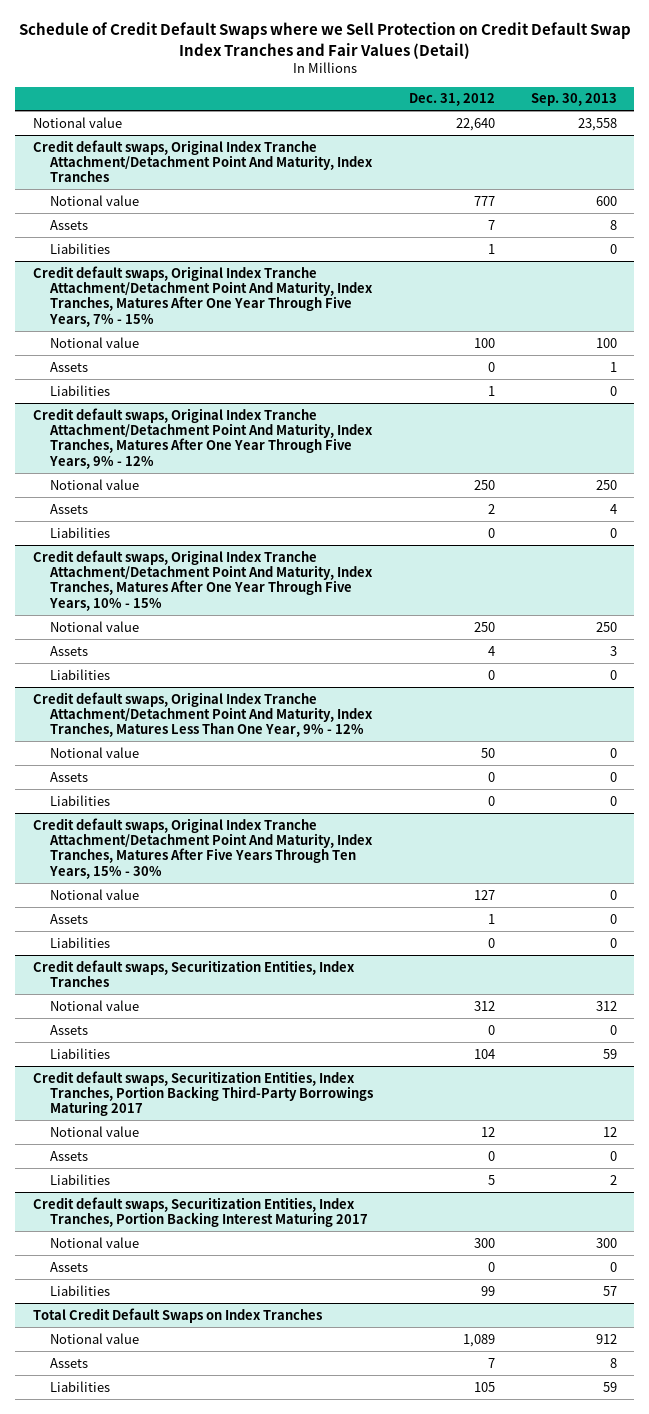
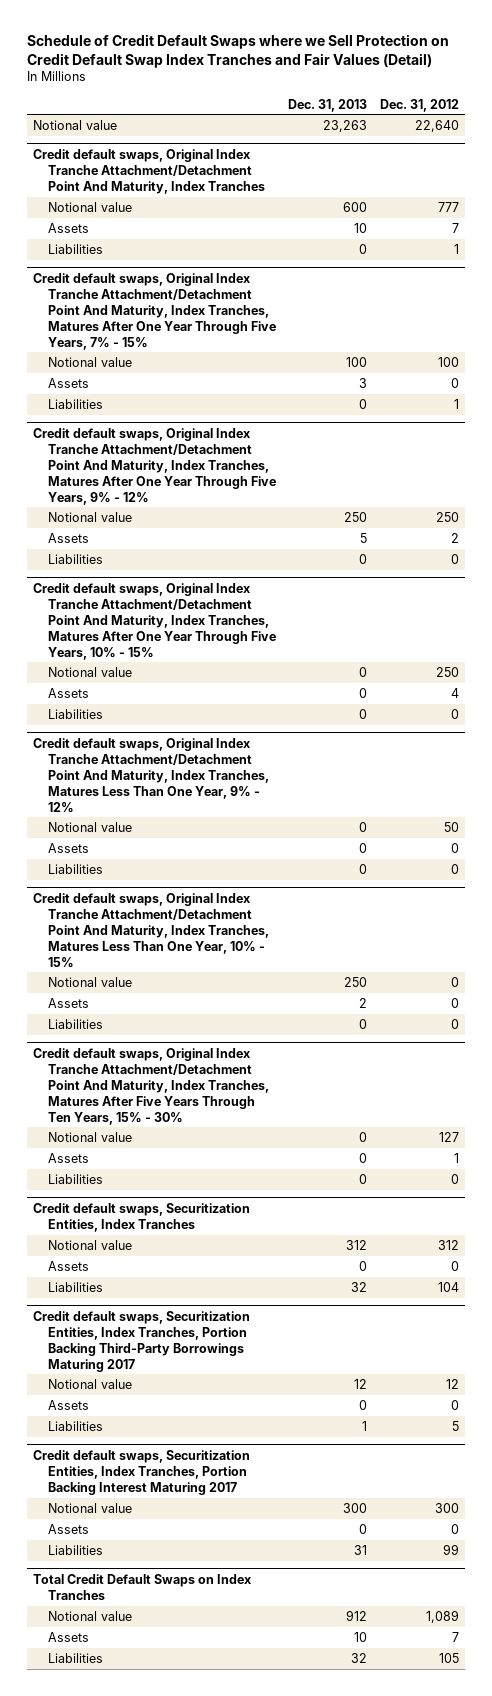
- | Dec. 31, 2012 | Sep. 30, 2013
+ | Dec. 31, 2013 | Dec. 31, 2012
+ Credit default swaps, Original Index Tranche Attachment/Detachment Point And Maturity, Index Tranches, Matures Less Than One Year, 10% - 15%
+ Notional value | 250 | 0
+ Assets | 2 | 0
+ Liabilities | 0 | 0

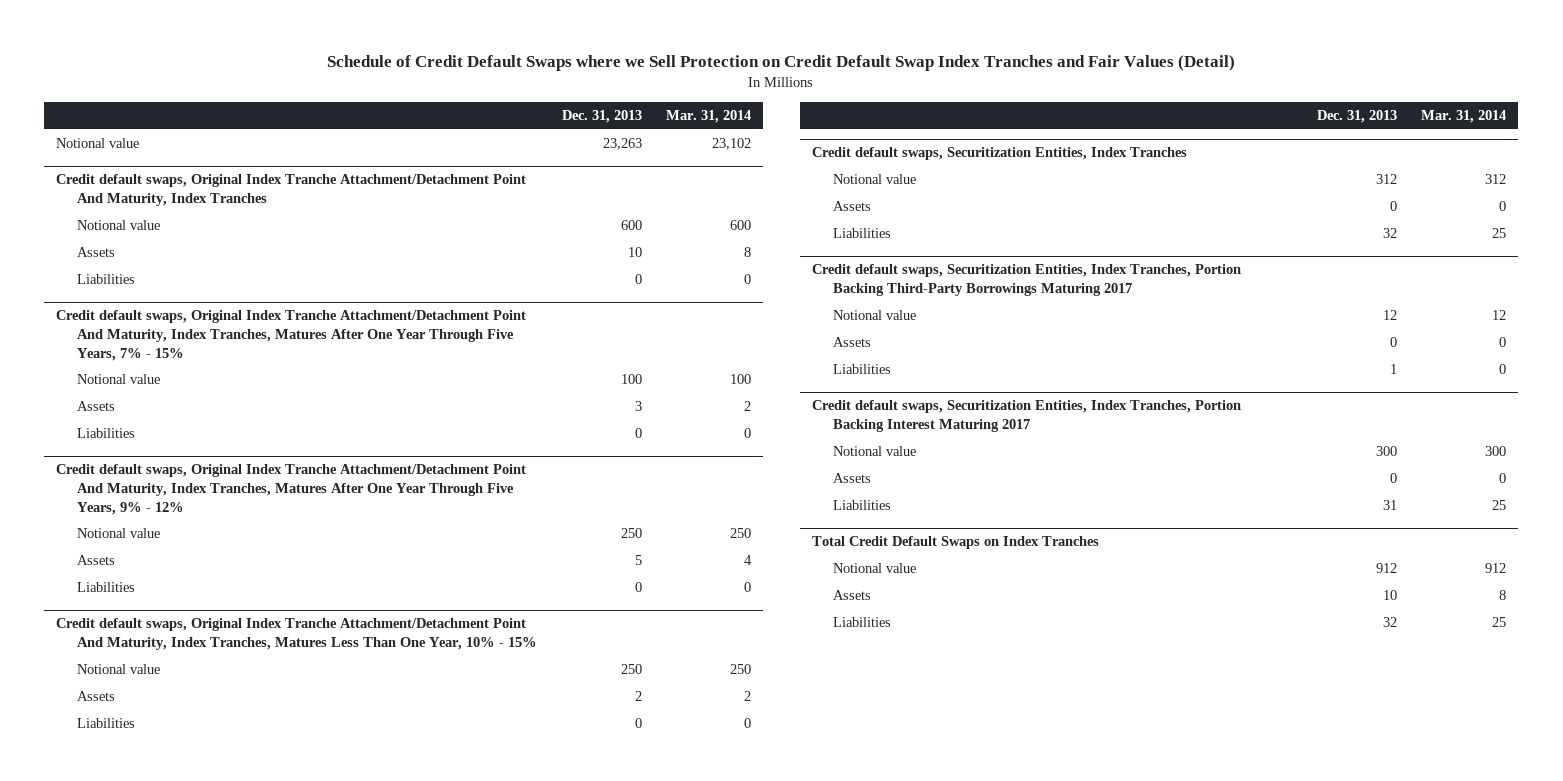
- | Dec. 31, 2013 | Dec. 31, 2012
+ | Dec. 31, 2013 | Mar. 31, 2014
- Credit default swaps, Original Index Tranche Attachment/Detachment Point And Maturity, Index Tranches, Matures After One Year Through Five Years, 10% - 15%
- Notional value | 0 | 250
- Assets | 0 | 4
- Liabilities | 0 | 0
- Credit default swaps, Original Index Tranche Attachment/Detachment Point And Maturity, Index Tranches, Matures Less Than One Year, 9% - 12%
- Notional value | 0 | 50
- Assets | 0 | 0
- Liabilities | 0 | 0
- Credit default swaps, Original Index Tranche Attachment/Detachment Point And Maturity, Index Tranches, Matures After Five Years Through Ten Years, 15% - 30%
- Notional value | 0 | 127
- Assets | 0 | 1
- Liabilities | 0 | 0

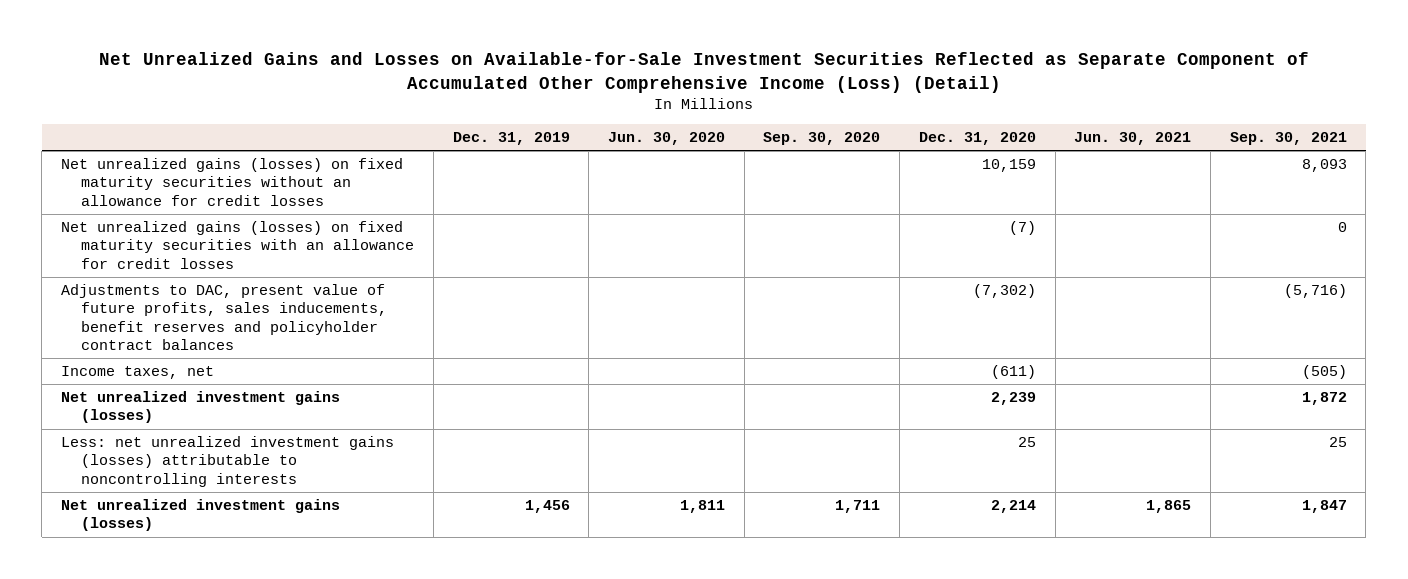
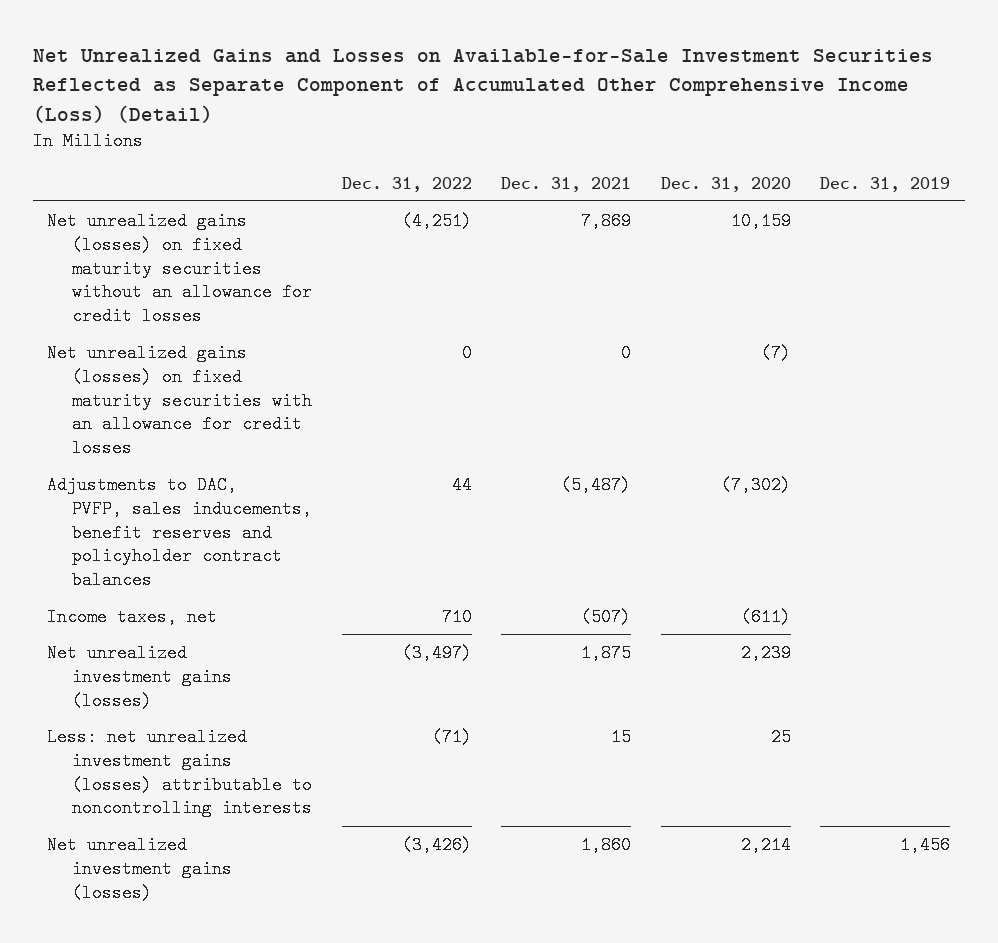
- | Dec. 31, 2019 | Jun. 30, 2020 | Sep. 30, 2020 | Dec. 31, 2020 | Jun. 30, 2021 | Sep. 30, 2021
+ | Dec. 31, 2022 | Dec. 31, 2021 | Dec. 31, 2020 | Dec. 31, 2019
- Adjustments to DAC, present value of future profits, sales inducements, benefit reserves and policyholder contract balances | | | | (7,302) | | (5,716)
+ Adjustments to DAC, PVFP, sales inducements, benefit reserves and policyholder contract balances | 44 | (5,487) | (7,302) |

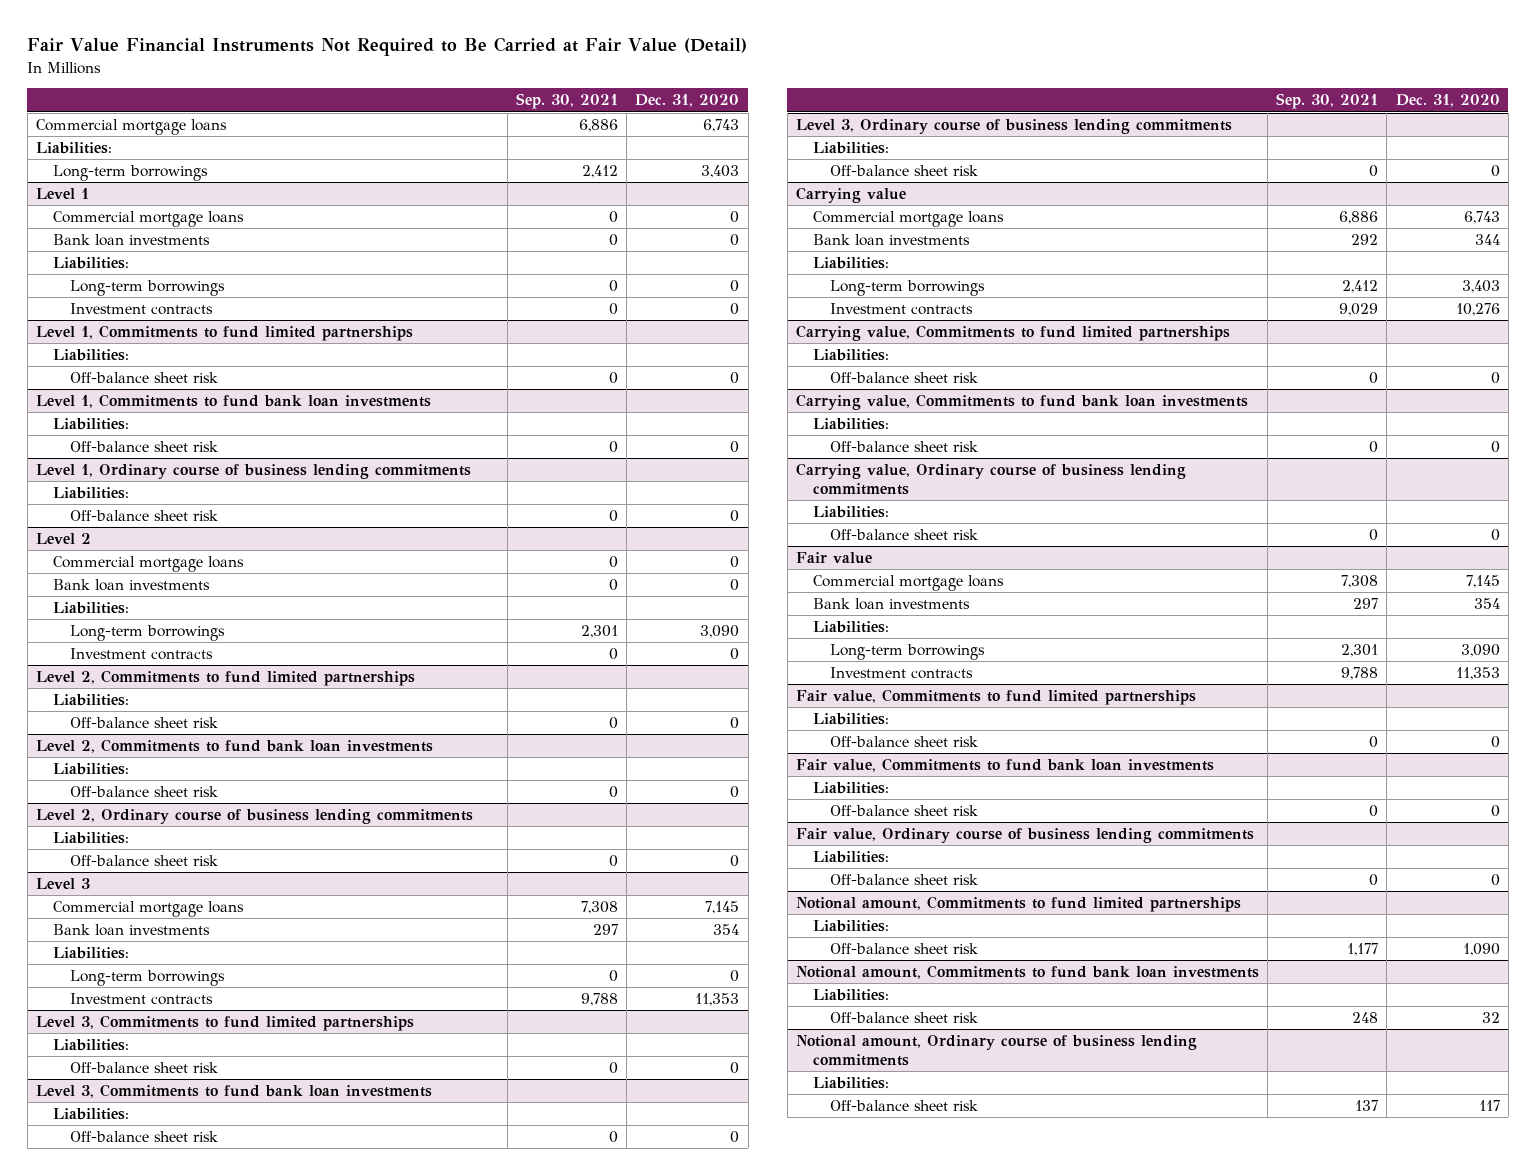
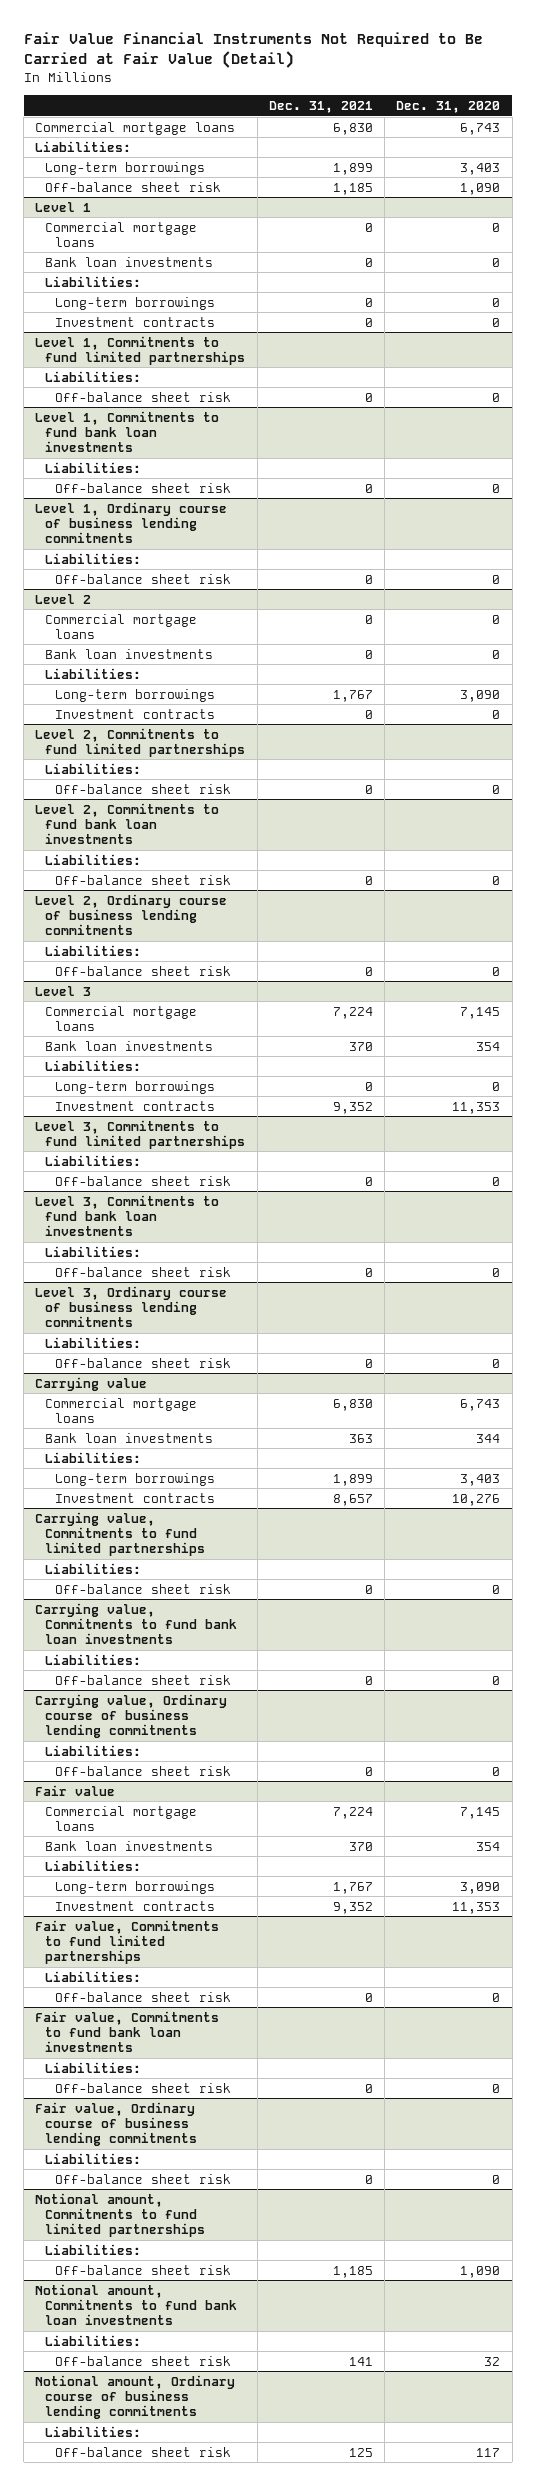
- | Sep. 30, 2021 | Dec. 31, 2020
+ | Dec. 31, 2021 | Dec. 31, 2020
+ Off-balance sheet risk | 1,185 | 1,090

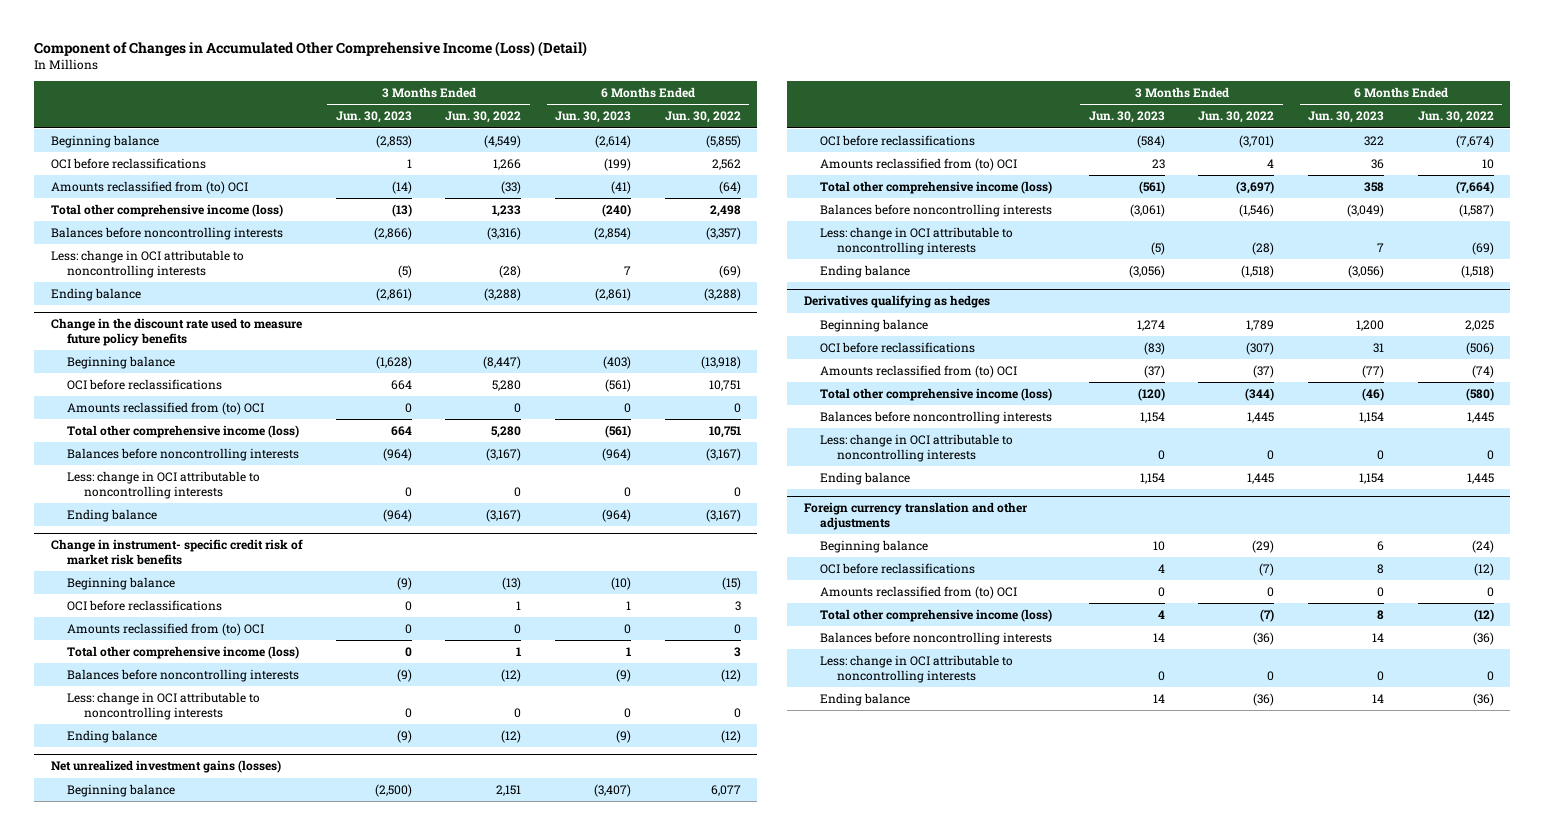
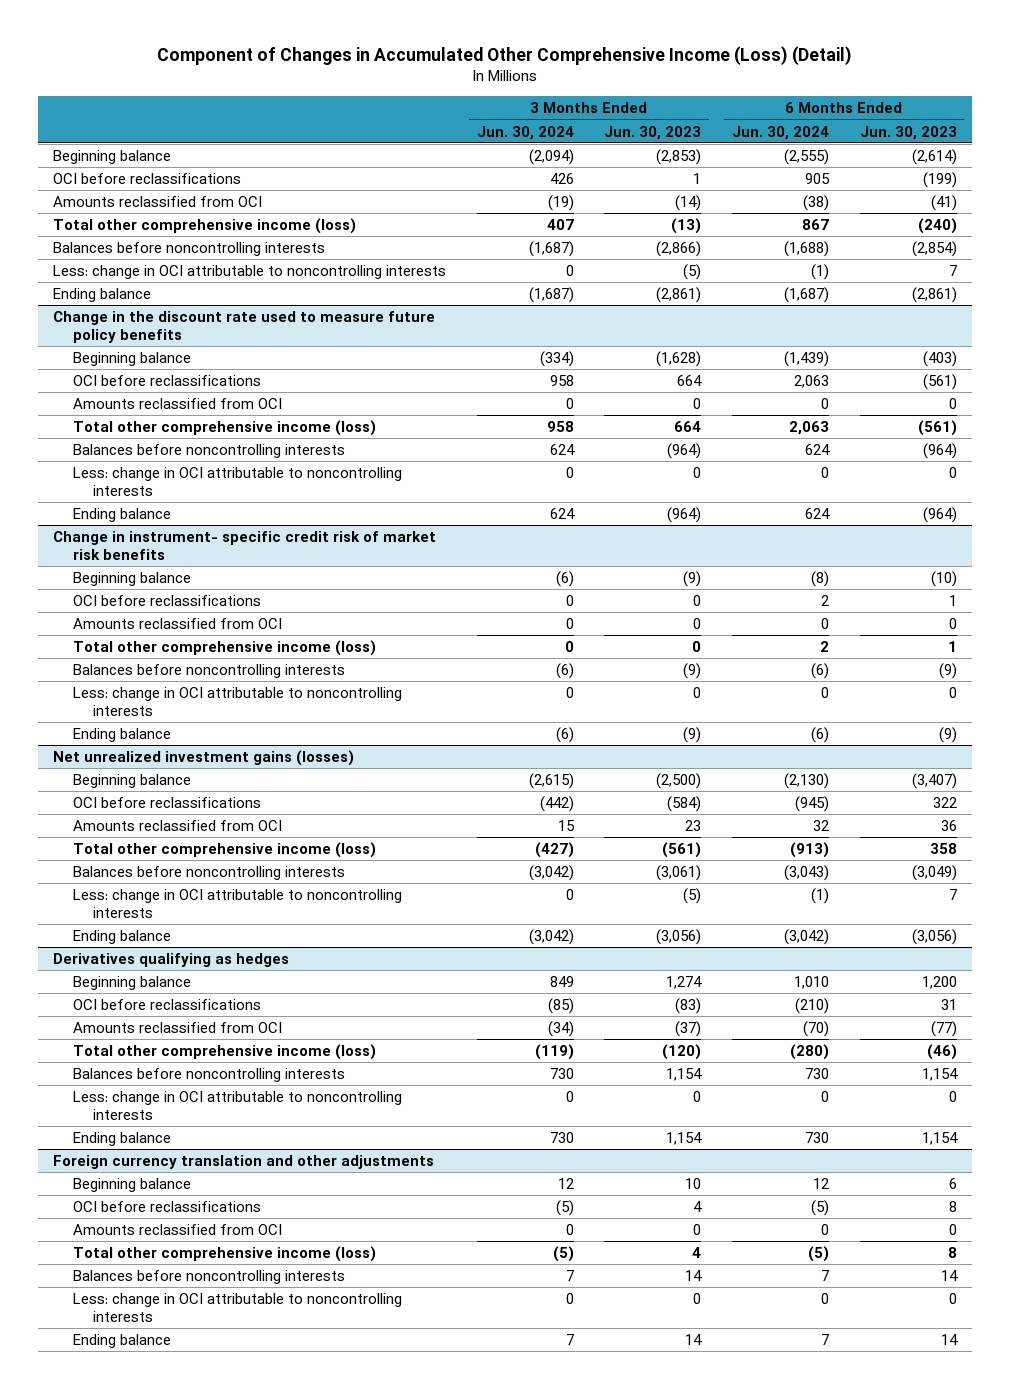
- | 3 Months Ended Jun. 30, 2023 | 3 Months Ended Jun. 30, 2022 | 6 Months Ended Jun. 30, 2023 | 6 Months Ended Jun. 30, 2022
+ | 3 Months Ended Jun. 30, 2024 | 3 Months Ended Jun. 30, 2023 | 6 Months Ended Jun. 30, 2024 | 6 Months Ended Jun. 30, 2023
- Amounts reclassified from (to) OCI | (14) | (33) | (41) | (64)
+ Amounts reclassified from OCI | (19) | (14) | (38) | (41)
@ Change in the discount rate used to measure future policy benefits
- Amounts reclassified from (to) OCI | 0 | 0 | 0 | 0
+ Amounts reclassified from OCI | 0 | 0 | 0 | 0
@ Change in instrument- specific credit risk of market risk benefits
- Amounts reclassified from (to) OCI | 0 | 0 | 0 | 0
+ Amounts reclassified from OCI | 0 | 0 | 0 | 0
@ Net unrealized investment gains (losses)
- Amounts reclassified from (to) OCI | 23 | 4 | 36 | 10
+ Amounts reclassified from OCI | 15 | 23 | 32 | 36
@ Derivatives qualifying as hedges
- Amounts reclassified from (to) OCI | (37) | (37) | (77) | (74)
+ Amounts reclassified from OCI | (34) | (37) | (70) | (77)
@ Foreign currency translation and other adjustments
- Amounts reclassified from (to) OCI | 0 | 0 | 0 | 0
+ Amounts reclassified from OCI | 0 | 0 | 0 | 0

